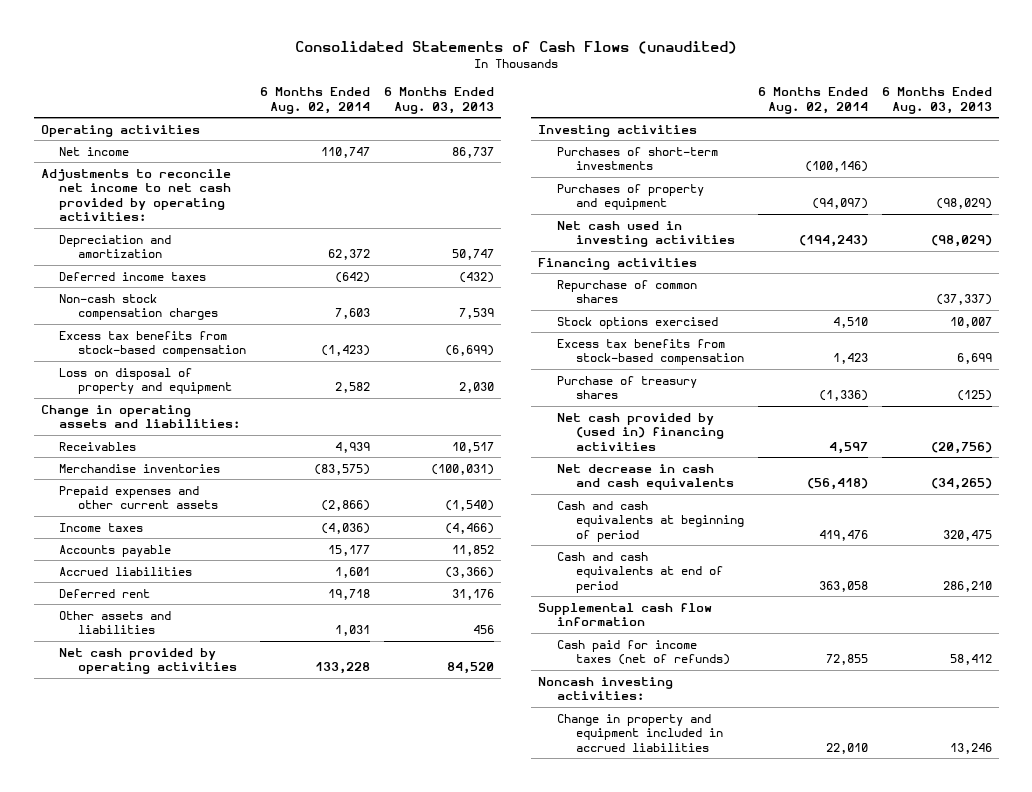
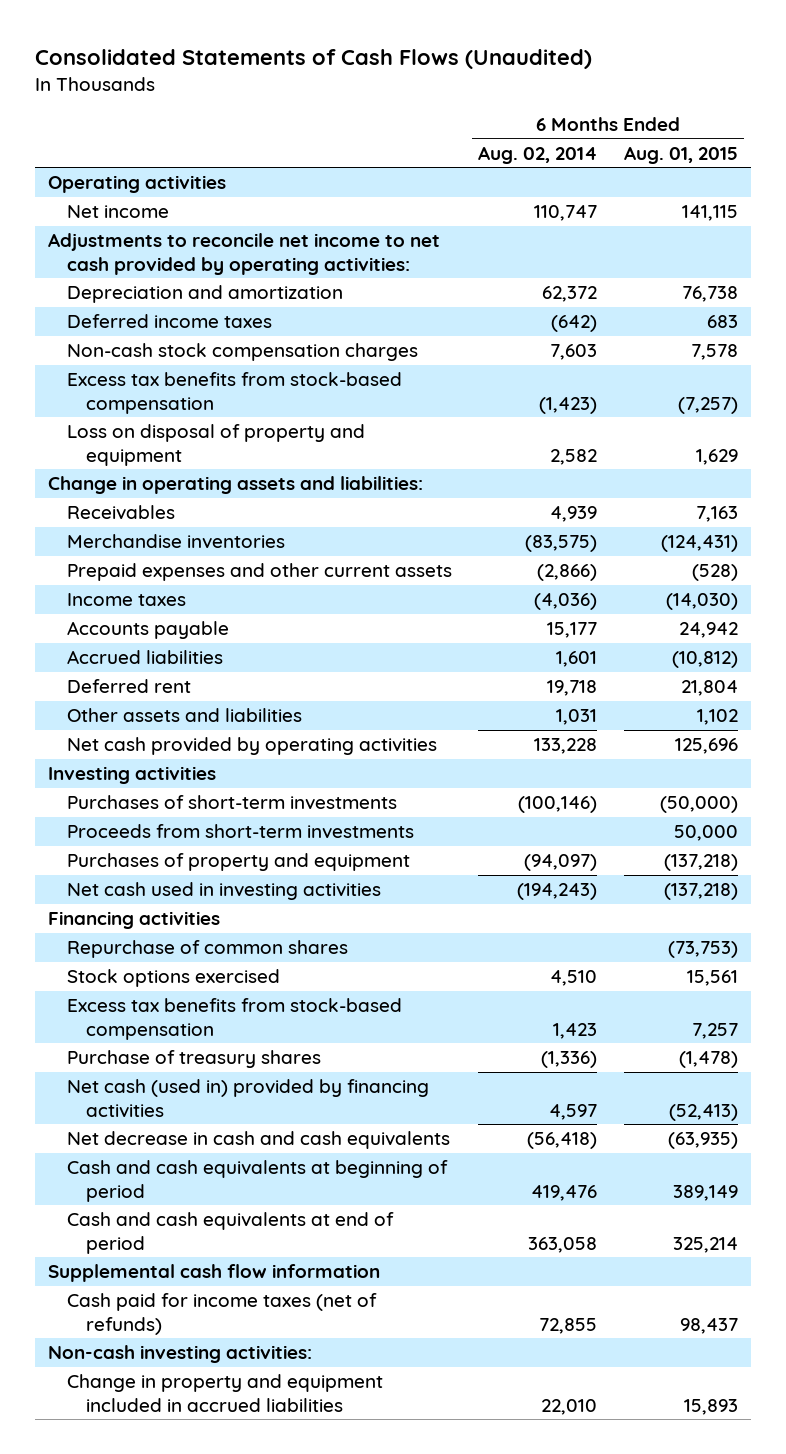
- Consolidated Statements of Cash Flows (unaudited)
+ Consolidated Statements of Cash Flows (Unaudited)
- | 6 Months Ended Aug. 02, 2014 | 6 Months Ended Aug. 03, 2013
+ | 6 Months Ended Aug. 02, 2014 | 6 Months Ended Aug. 01, 2015
+ Proceeds from short-term investments | | 50,000
- Net cash provided by (used in) financing activities | 4,597 | (20,756)
+ Net cash (used in) provided by financing activities | 4,597 | (52,413)
- Noncash investing activities:
+ Non-cash investing activities:

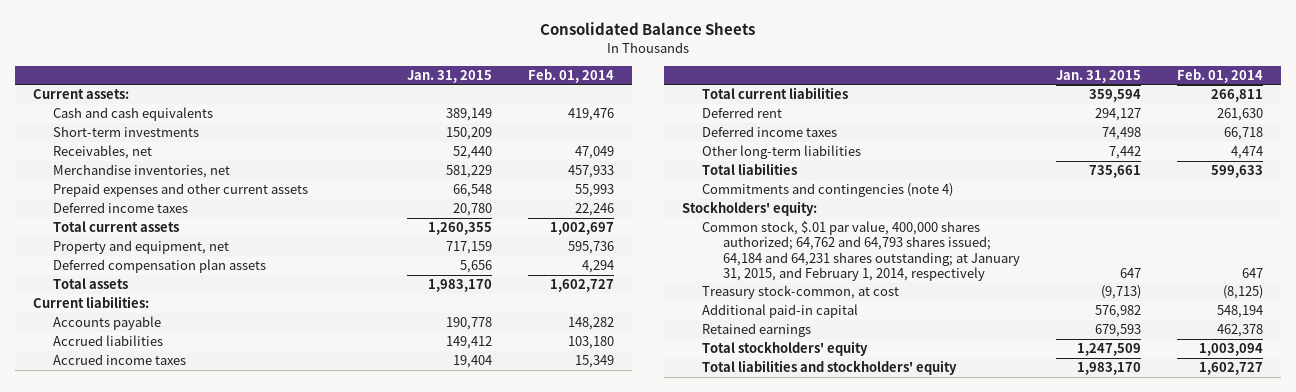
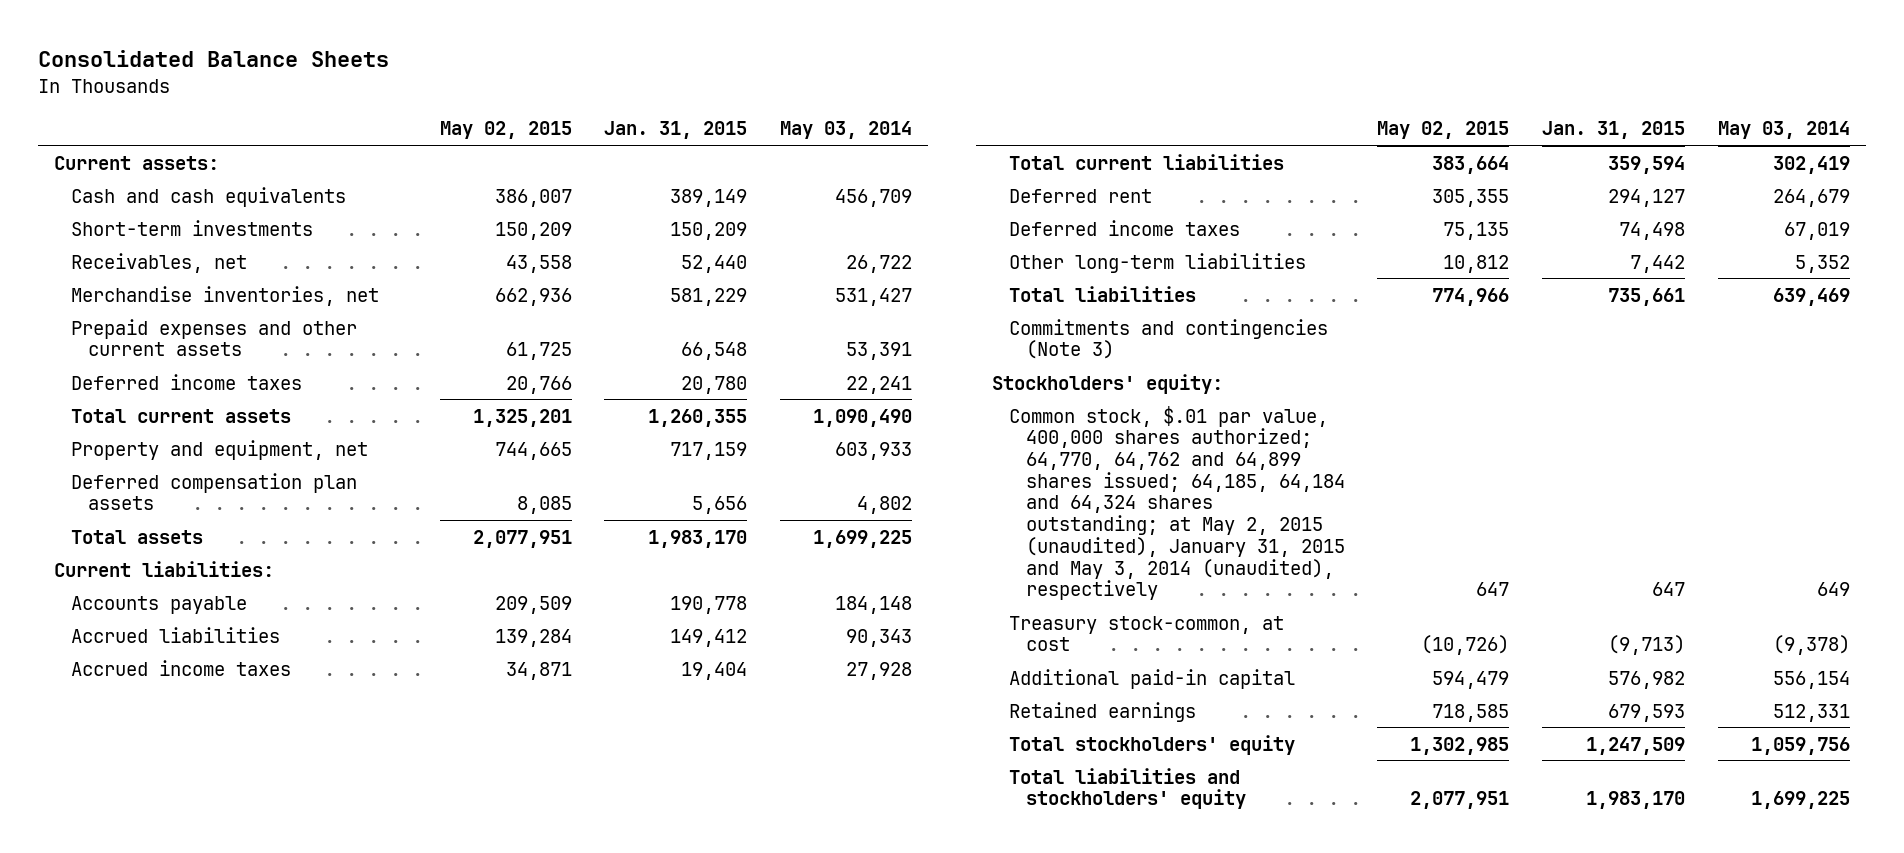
- | Jan. 31, 2015 | Feb. 01, 2014
+ | May 02, 2015 | Jan. 31, 2015 | May 03, 2014
- Commitments and contingencies (note 4)
+ Commitments and contingencies (Note 3)
- Common stock, $.01 par value, 400,000 shares authorized; 64,762 and 64,793 shares issued; 64,184 and 64,231 shares outstanding; at January 31, 2015, and February 1, 2014, respectively | 647 | 647
+ Common stock, $.01 par value, 400,000 shares authorized; 64,770, 64,762 and 64,899 shares issued; 64,185, 64,184 and 64,324 shares outstanding; at May 2, 2015 (unaudited), January 31, 2015 and May 3, 2014 (unaudited), respectively | 647 | 647 | 649

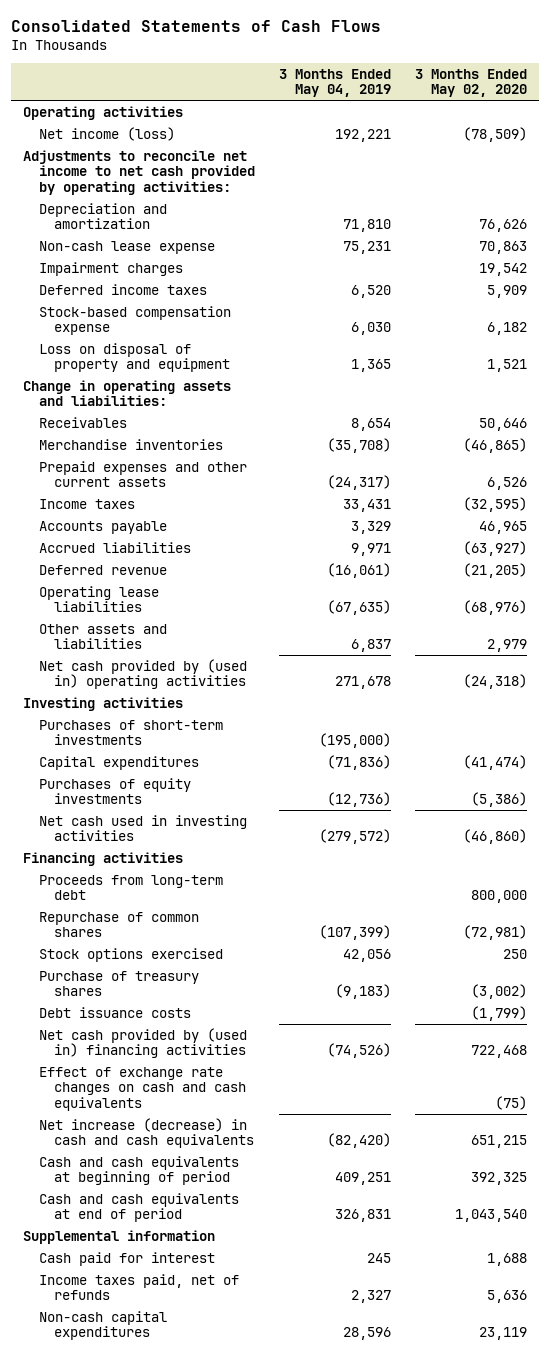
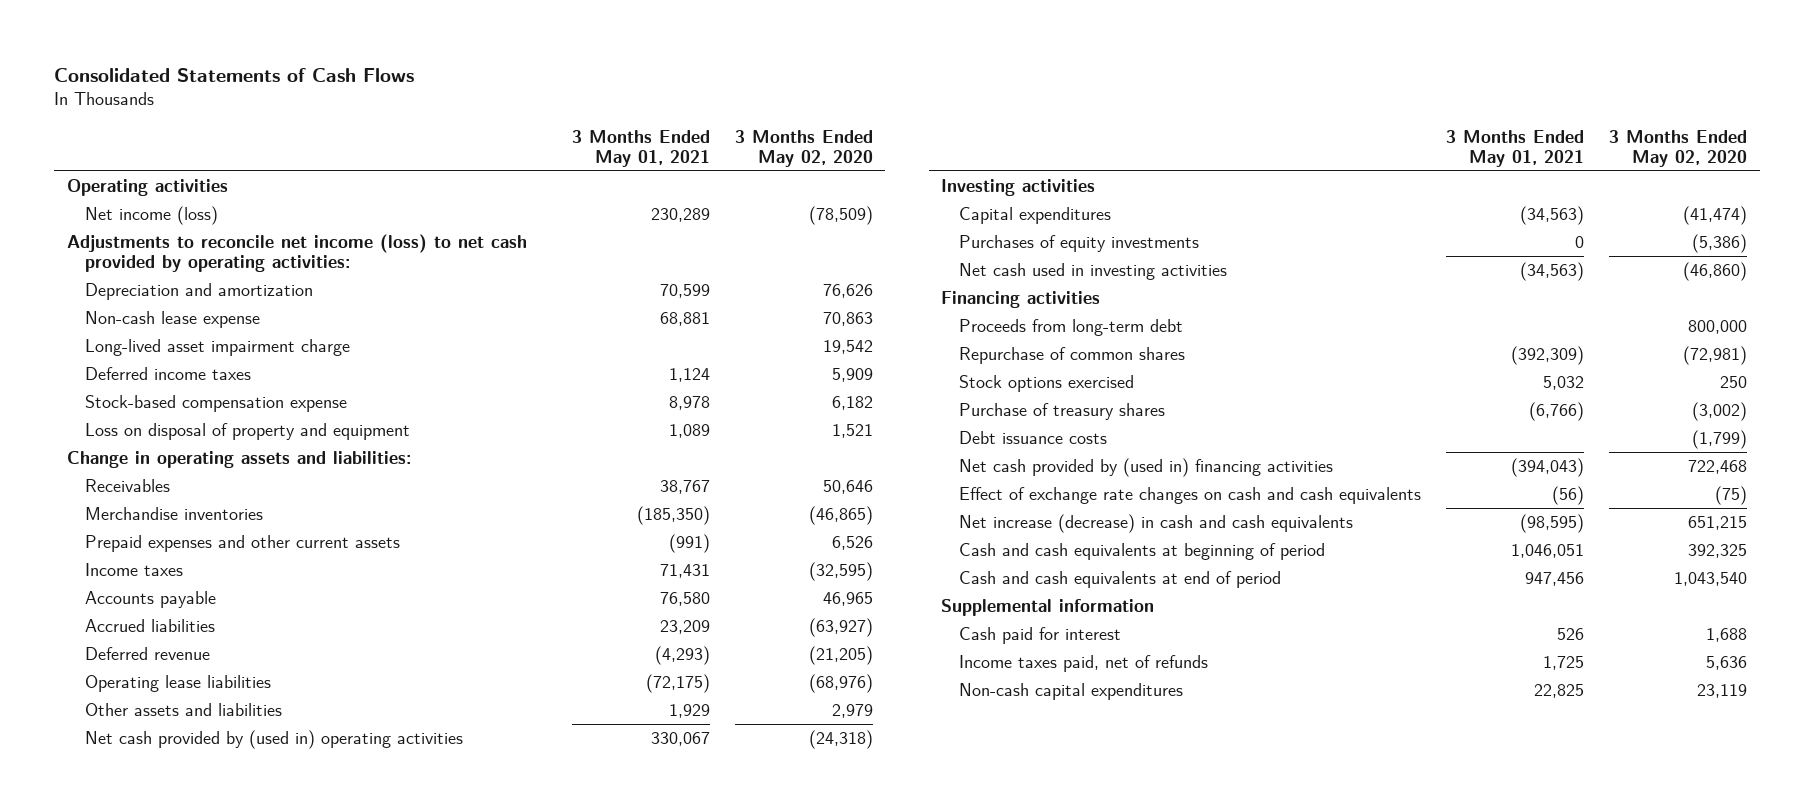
- | 3 Months Ended May 04, 2019 | 3 Months Ended May 02, 2020
+ | 3 Months Ended May 01, 2021 | 3 Months Ended May 02, 2020
- Adjustments to reconcile net income to net cash provided by operating activities:
+ Adjustments to reconcile net income (loss) to net cash provided by operating activities:
- Impairment charges | | 19,542
+ Long-lived asset impairment charge | | 19,542
- Purchases of short-term investments | (195,000) |

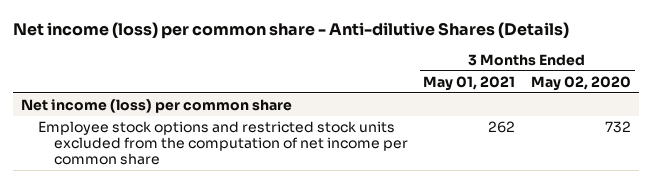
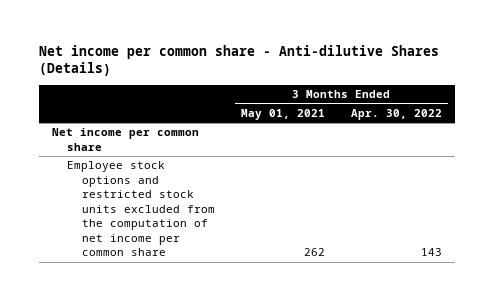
- Net income (loss) per common share - Anti-dilutive Shares (Details)
+ Net income per common share - Anti-dilutive Shares (Details)
- | 3 Months Ended May 01, 2021 | 3 Months Ended May 02, 2020
+ | 3 Months Ended May 01, 2021 | 3 Months Ended Apr. 30, 2022
- Net income (loss) per common share
+ Net income per common share

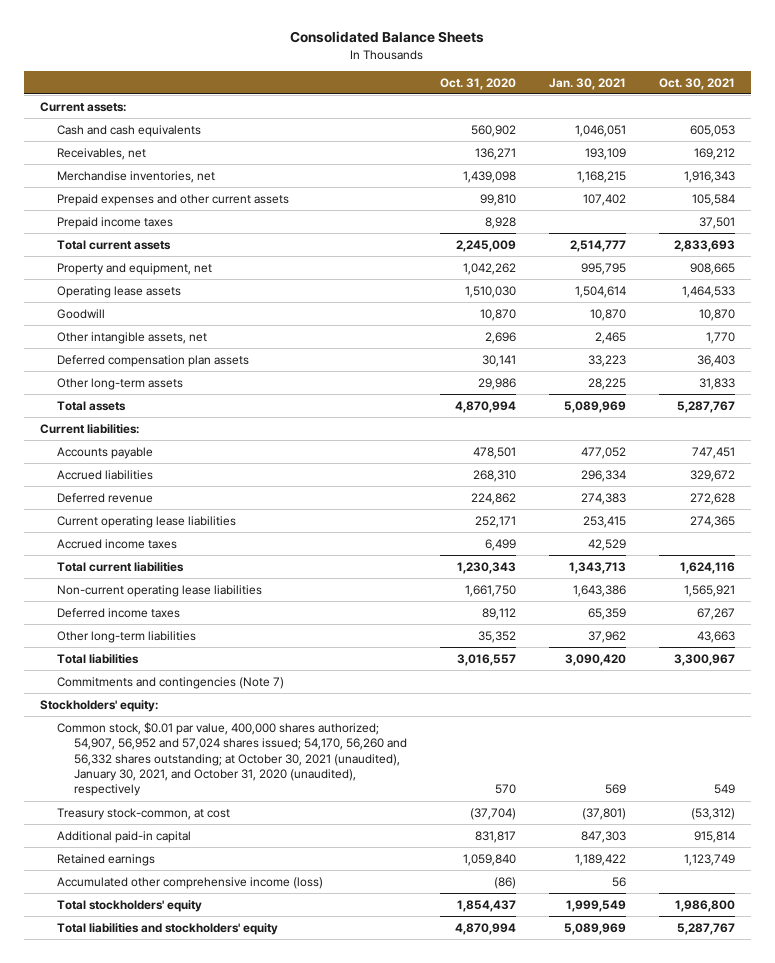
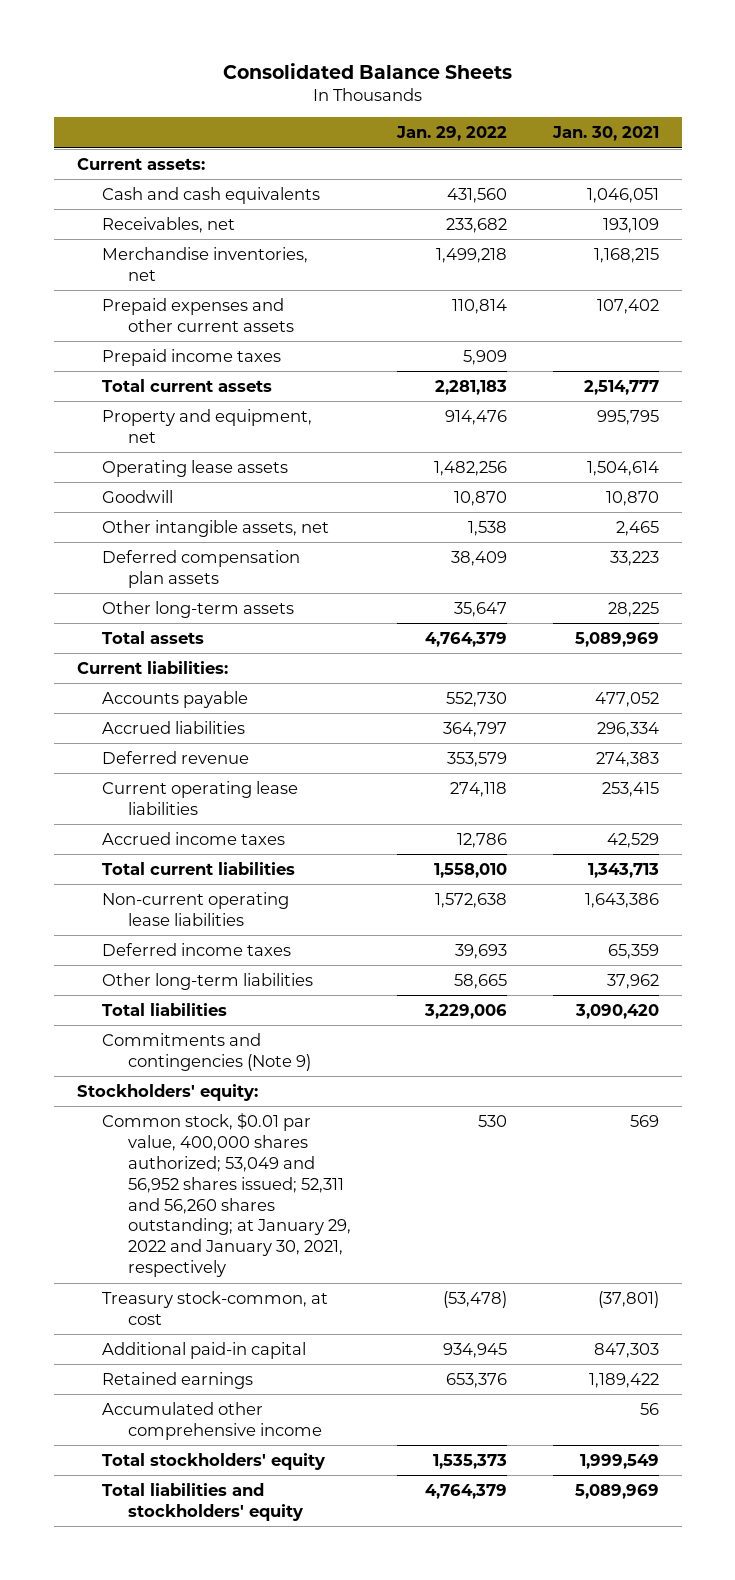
- | Oct. 31, 2020 | Jan. 30, 2021 | Oct. 30, 2021
+ | Jan. 29, 2022 | Jan. 30, 2021
- Commitments and contingencies (Note 7)
+ Commitments and contingencies (Note 9)
- Common stock, $0.01 par value, 400,000 shares authorized; 54,907, 56,952 and 57,024 shares issued; 54,170, 56,260 and 56,332 shares outstanding; at October 30, 2021 (unaudited), January 30, 2021, and October 31, 2020 (unaudited), respectively | 570 | 569 | 549
+ Common stock, $0.01 par value, 400,000 shares authorized; 53,049 and 56,952 shares issued; 52,311 and 56,260 shares outstanding; at January 29, 2022 and January 30, 2021, respectively | 530 | 569
- Accumulated other comprehensive income (loss) | (86) | 56 |
+ Accumulated other comprehensive income | | 56

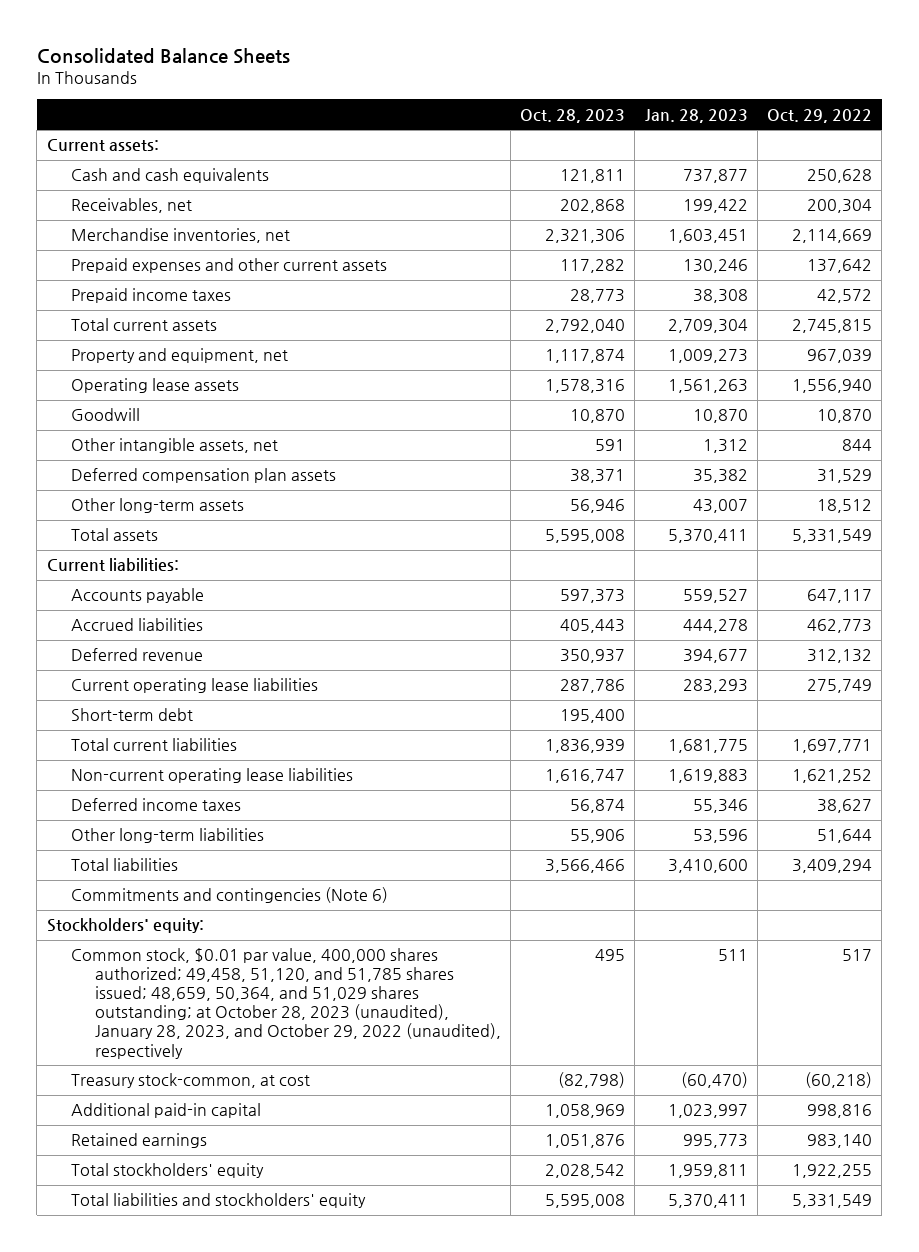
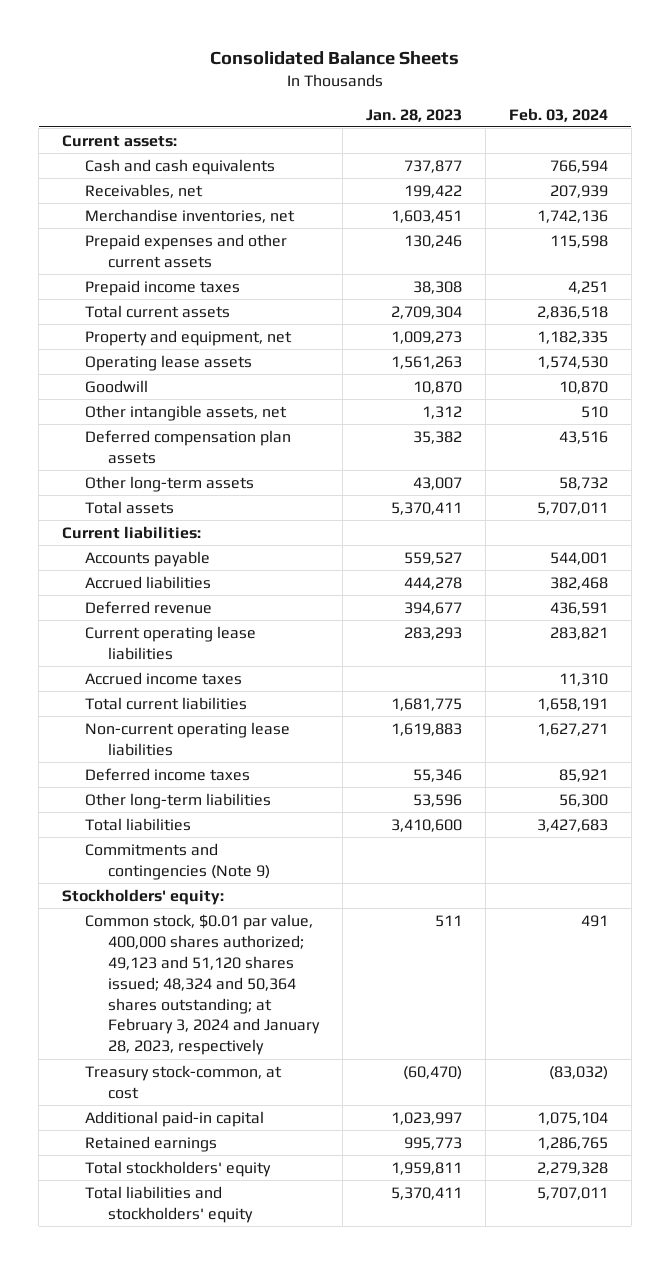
- | Oct. 28, 2023 | Jan. 28, 2023 | Oct. 29, 2022
+ | Jan. 28, 2023 | Feb. 03, 2024
- Short-term debt | 195,400 | |
+ Accrued income taxes | | 11,310
- Commitments and contingencies (Note 6)
+ Commitments and contingencies (Note 9)
- Common stock, $0.01 par value, 400,000 shares authorized; 49,458, 51,120, and 51,785 shares issued; 48,659, 50,364, and 51,029 shares outstanding; at October 28, 2023 (unaudited), January 28, 2023, and October 29, 2022 (unaudited), respectively | 495 | 511 | 517
+ Common stock, $0.01 par value, 400,000 shares authorized; 49,123 and 51,120 shares issued; 48,324 and 50,364 shares outstanding; at February 3, 2024 and January 28, 2023, respectively | 511 | 491

